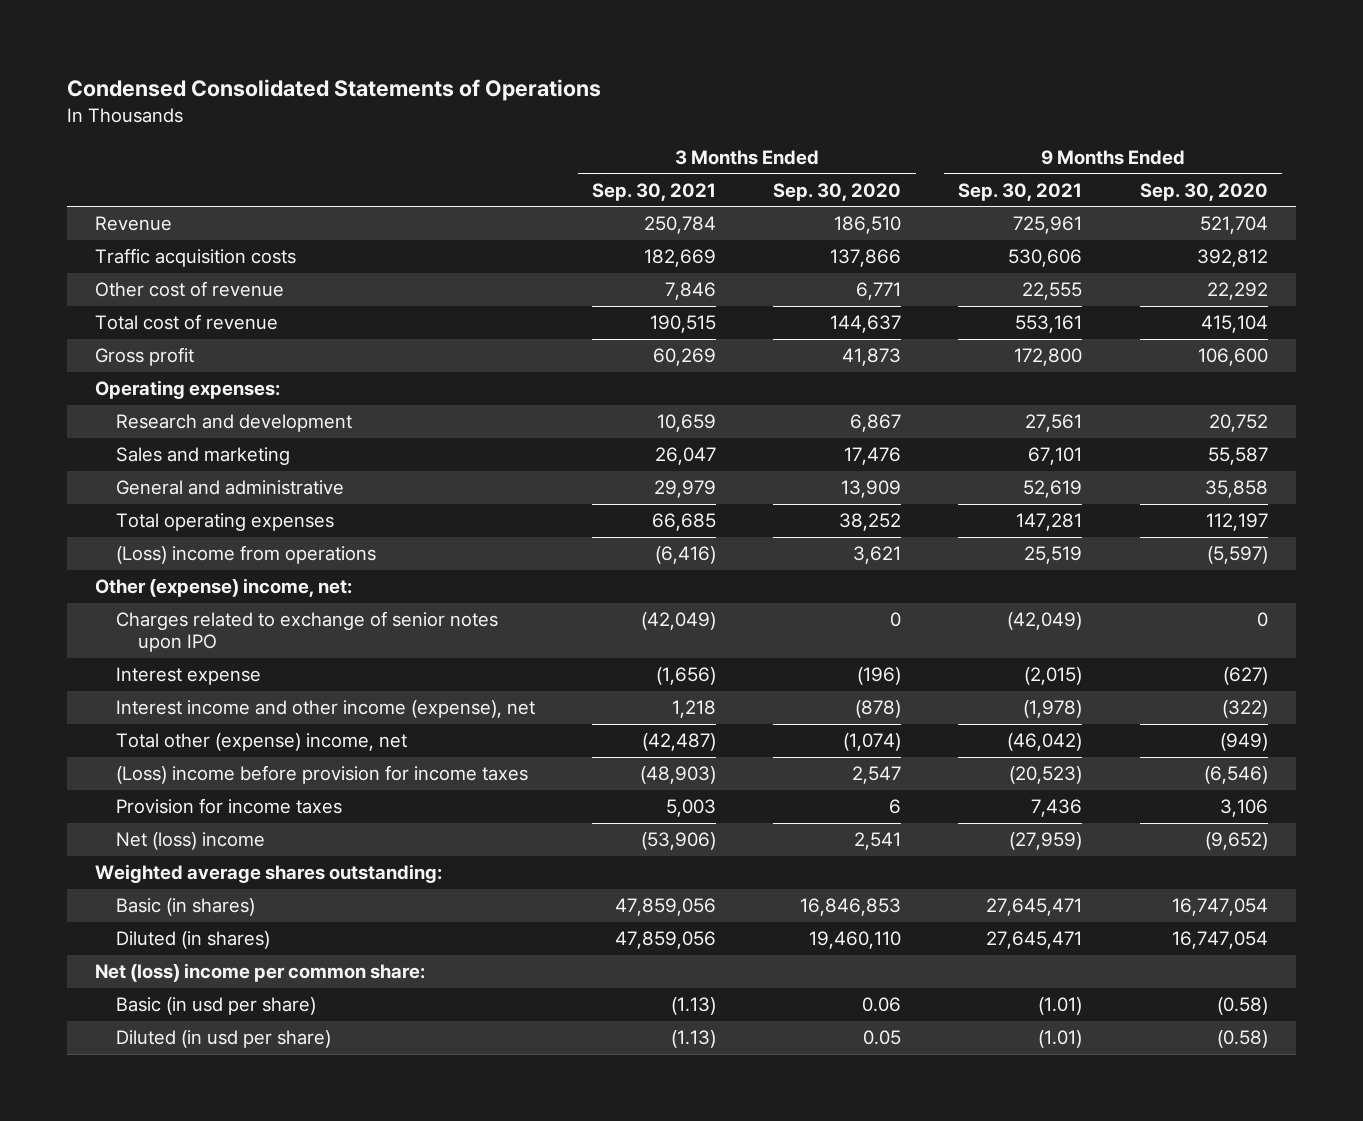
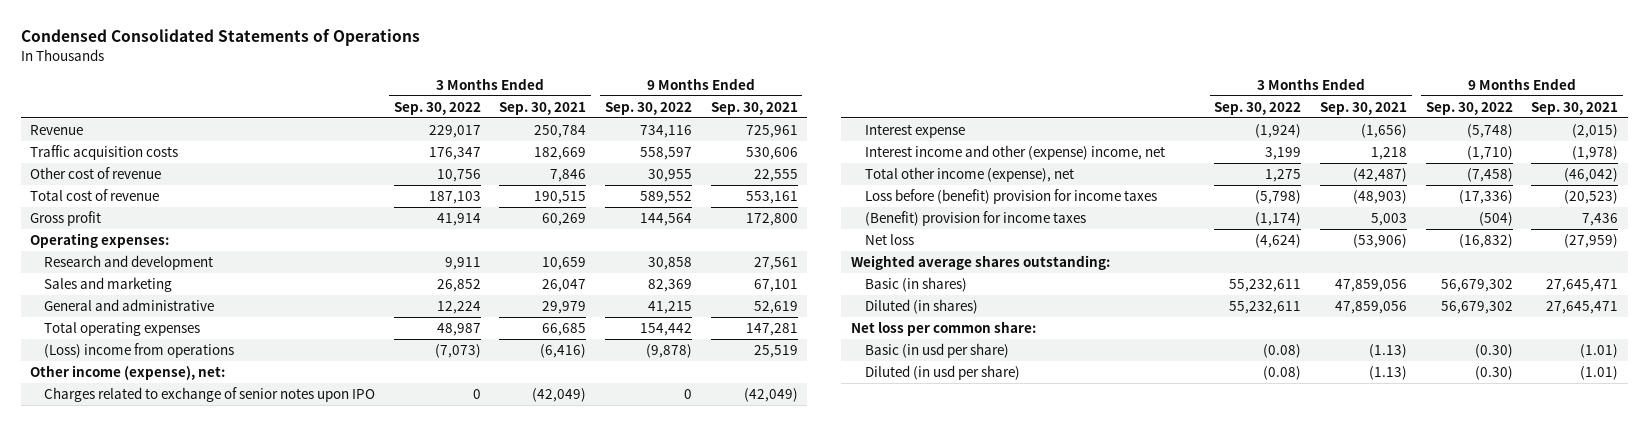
- | 3 Months Ended Sep. 30, 2021 | 3 Months Ended Sep. 30, 2020 | 9 Months Ended Sep. 30, 2021 | 9 Months Ended Sep. 30, 2020
+ | 3 Months Ended Sep. 30, 2022 | 3 Months Ended Sep. 30, 2021 | 9 Months Ended Sep. 30, 2022 | 9 Months Ended Sep. 30, 2021
- Other (expense) income, net:
+ Other income (expense), net:
- Interest income and other income (expense), net | 1,218 | (878) | (1,978) | (322)
- Total other (expense) income, net | (42,487) | (1,074) | (46,042) | (949)
- (Loss) income before provision for income taxes | (48,903) | 2,547 | (20,523) | (6,546)
- Provision for income taxes | 5,003 | 6 | 7,436 | 3,106
- Net (loss) income | (53,906) | 2,541 | (27,959) | (9,652)
+ Interest income and other (expense) income, net | 3,199 | 1,218 | (1,710) | (1,978)
+ Total other income (expense), net | 1,275 | (42,487) | (7,458) | (46,042)
+ Loss before (benefit) provision for income taxes | (5,798) | (48,903) | (17,336) | (20,523)
+ (Benefit) provision for income taxes | (1,174) | 5,003 | (504) | 7,436
+ Net loss | (4,624) | (53,906) | (16,832) | (27,959)
- Net (loss) income per common share:
+ Net loss per common share:

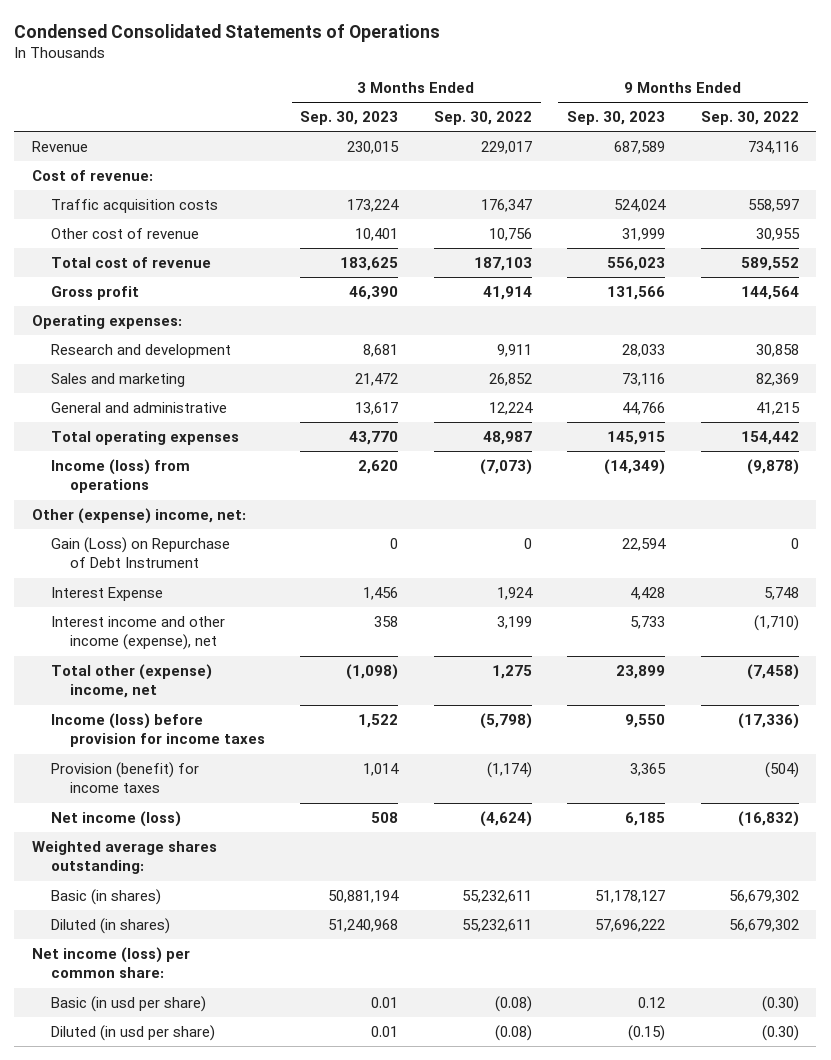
- | 3 Months Ended Sep. 30, 2022 | 3 Months Ended Sep. 30, 2021 | 9 Months Ended Sep. 30, 2022 | 9 Months Ended Sep. 30, 2021
+ | 3 Months Ended Sep. 30, 2023 | 3 Months Ended Sep. 30, 2022 | 9 Months Ended Sep. 30, 2023 | 9 Months Ended Sep. 30, 2022
+ Cost of revenue:
- (Loss) income from operations | (7,073) | (6,416) | (9,878) | 25,519
- Other income (expense), net:
- Charges related to exchange of senior notes upon IPO | 0 | (42,049) | 0 | (42,049)
- Interest expense | (1,924) | (1,656) | (5,748) | (2,015)
- Interest income and other (expense) income, net | 3,199 | 1,218 | (1,710) | (1,978)
- Total other income (expense), net | 1,275 | (42,487) | (7,458) | (46,042)
- Loss before (benefit) provision for income taxes | (5,798) | (48,903) | (17,336) | (20,523)
- (Benefit) provision for income taxes | (1,174) | 5,003 | (504) | 7,436
- Net loss | (4,624) | (53,906) | (16,832) | (27,959)
+ Income (loss) from operations | 2,620 | (7,073) | (14,349) | (9,878)
+ Other (expense) income, net:
+ Gain (Loss) on Repurchase of Debt Instrument | 0 | 0 | 22,594 | 0
+ Interest Expense | 1,456 | 1,924 | 4,428 | 5,748
+ Interest income and other income (expense), net | 358 | 3,199 | 5,733 | (1,710)
+ Total other (expense) income, net | (1,098) | 1,275 | 23,899 | (7,458)
+ Income (loss) before provision for income taxes | 1,522 | (5,798) | 9,550 | (17,336)
+ Provision (benefit) for income taxes | 1,014 | (1,174) | 3,365 | (504)
+ Net income (loss) | 508 | (4,624) | 6,185 | (16,832)
- Net loss per common share:
+ Net income (loss) per common share:

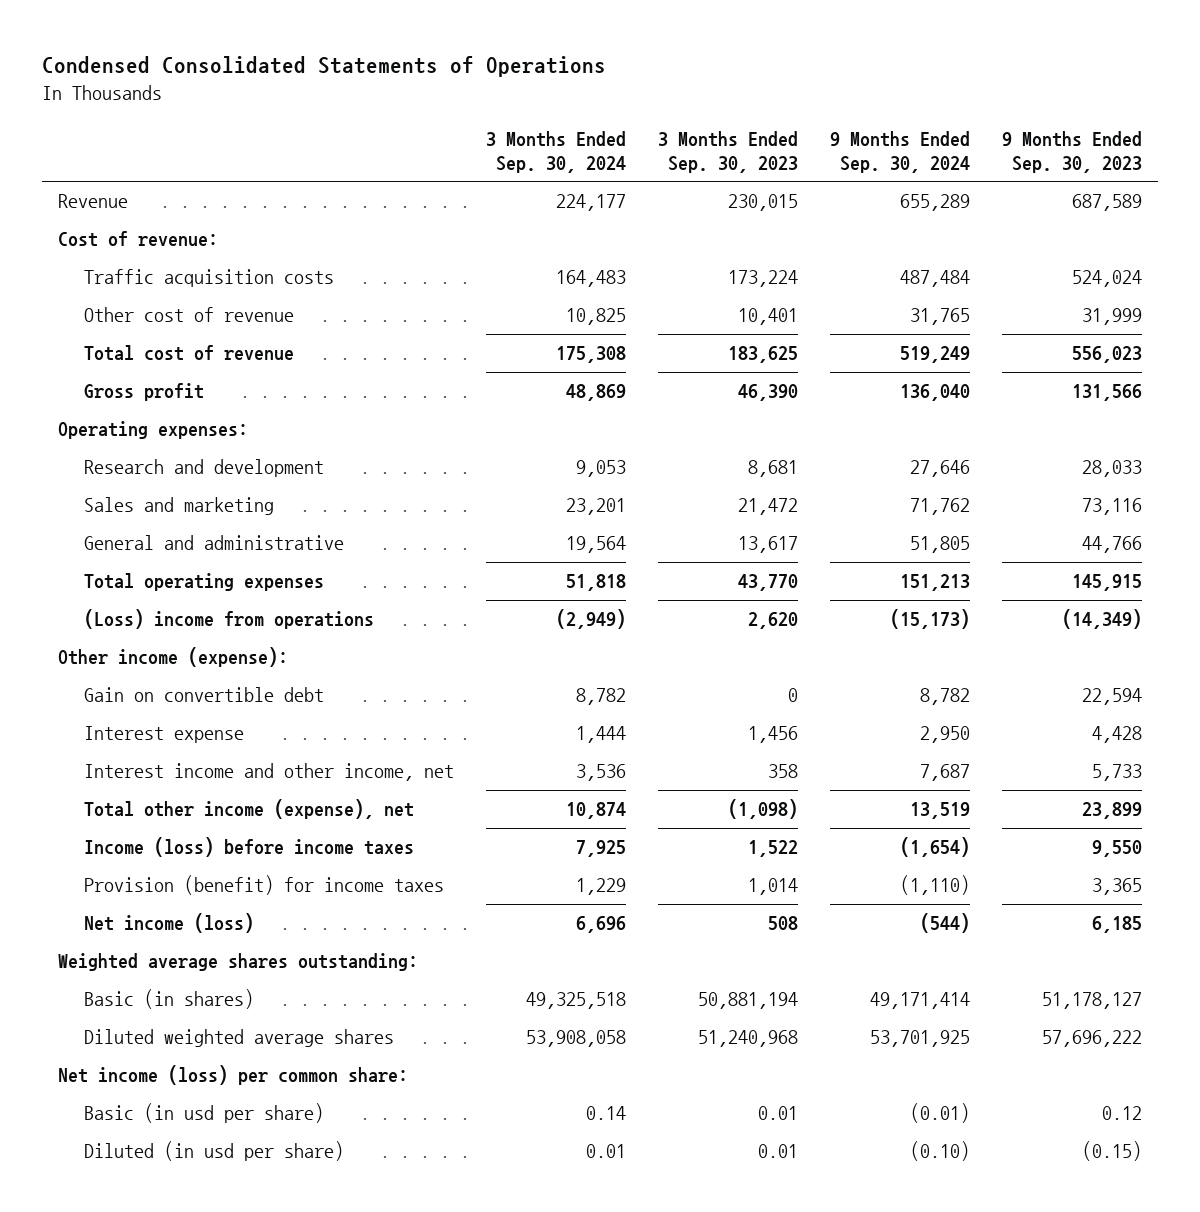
- | 3 Months Ended Sep. 30, 2023 | 3 Months Ended Sep. 30, 2022 | 9 Months Ended Sep. 30, 2023 | 9 Months Ended Sep. 30, 2022
+ | 3 Months Ended Sep. 30, 2024 | 3 Months Ended Sep. 30, 2023 | 9 Months Ended Sep. 30, 2024 | 9 Months Ended Sep. 30, 2023
- Income (loss) from operations | 2,620 | (7,073) | (14,349) | (9,878)
- Other (expense) income, net:
- Gain (Loss) on Repurchase of Debt Instrument | 0 | 0 | 22,594 | 0
- Interest Expense | 1,456 | 1,924 | 4,428 | 5,748
- Interest income and other income (expense), net | 358 | 3,199 | 5,733 | (1,710)
- Total other (expense) income, net | (1,098) | 1,275 | 23,899 | (7,458)
- Income (loss) before provision for income taxes | 1,522 | (5,798) | 9,550 | (17,336)
+ (Loss) income from operations | (2,949) | 2,620 | (15,173) | (14,349)
+ Other income (expense):
+ Gain on convertible debt | 8,782 | 0 | 8,782 | 22,594
+ Interest expense | 1,444 | 1,456 | 2,950 | 4,428
+ Interest income and other income, net | 3,536 | 358 | 7,687 | 5,733
+ Total other income (expense), net | 10,874 | (1,098) | 13,519 | 23,899
+ Income (loss) before income taxes | 7,925 | 1,522 | (1,654) | 9,550
- Diluted (in shares) | 51,240,968 | 55,232,611 | 57,696,222 | 56,679,302
+ Diluted weighted average shares | 53,908,058 | 51,240,968 | 53,701,925 | 57,696,222

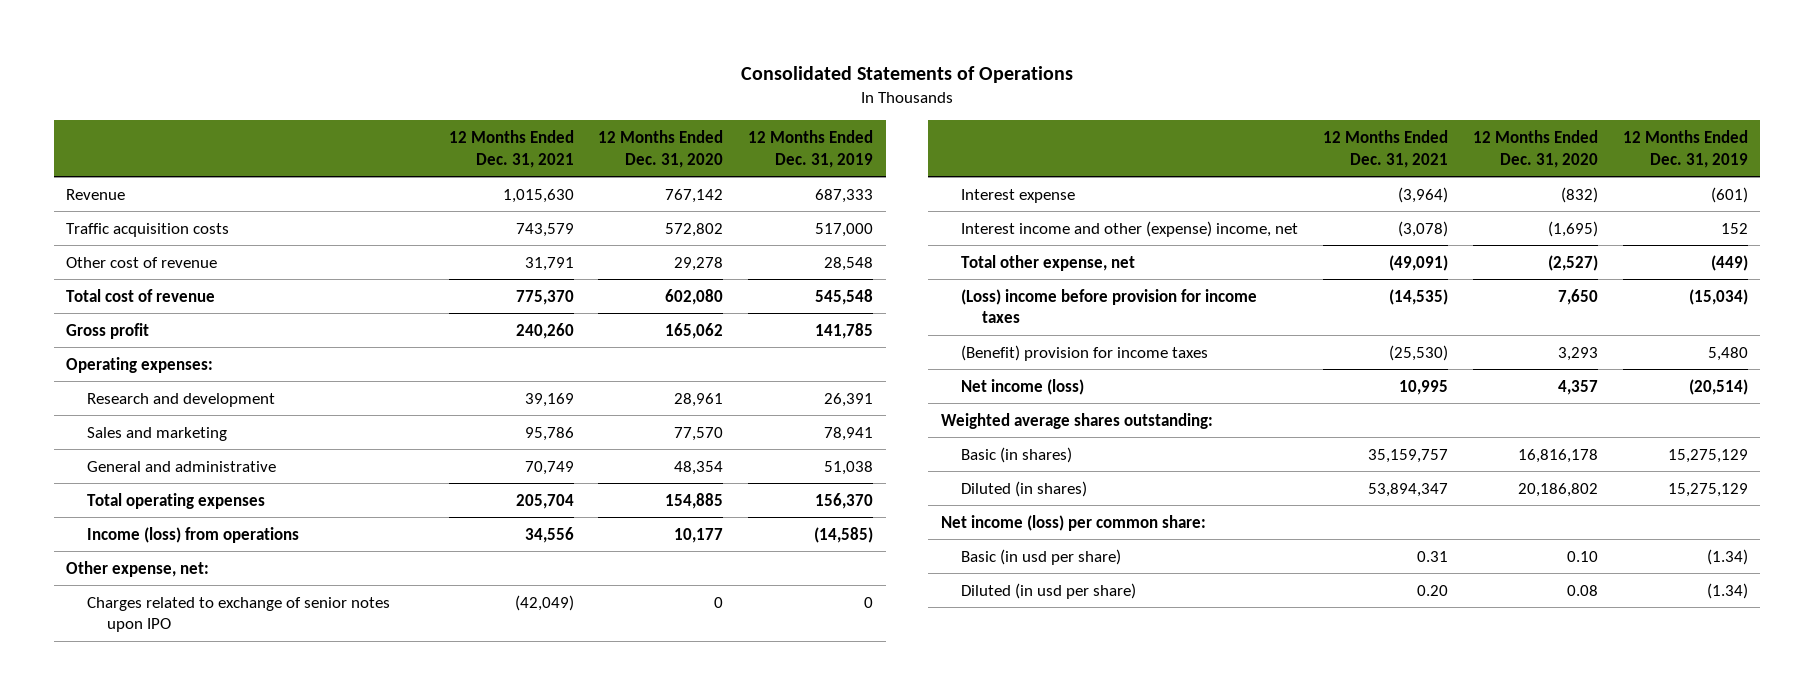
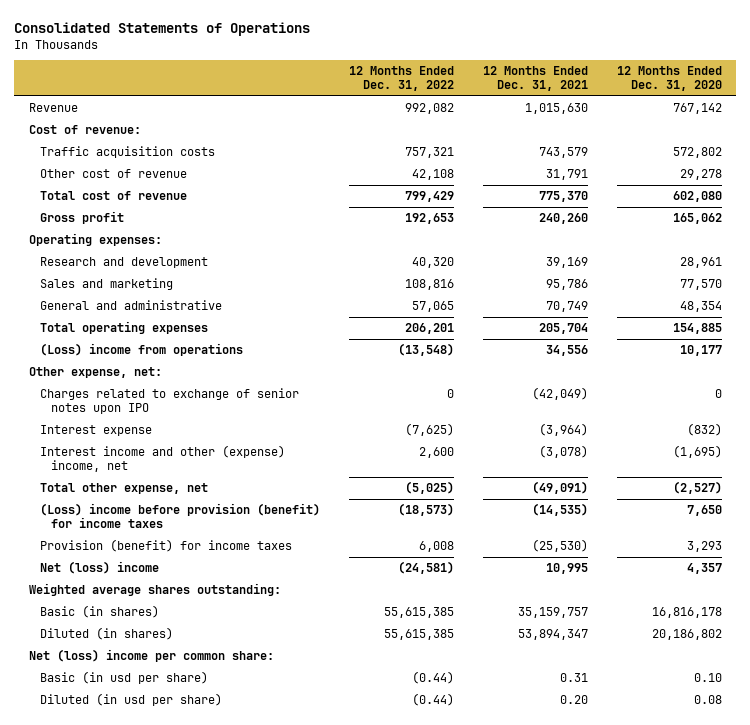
- | 12 Months Ended Dec. 31, 2021 | 12 Months Ended Dec. 31, 2020 | 12 Months Ended Dec. 31, 2019
+ | 12 Months Ended Dec. 31, 2022 | 12 Months Ended Dec. 31, 2021 | 12 Months Ended Dec. 31, 2020
+ Cost of revenue:
- Income (loss) from operations | 34,556 | 10,177 | (14,585)
+ (Loss) income from operations | (13,548) | 34,556 | 10,177
- (Loss) income before provision for income taxes | (14,535) | 7,650 | (15,034)
- (Benefit) provision for income taxes | (25,530) | 3,293 | 5,480
- Net income (loss) | 10,995 | 4,357 | (20,514)
+ (Loss) income before provision (benefit) for income taxes | (18,573) | (14,535) | 7,650
+ Provision (benefit) for income taxes | 6,008 | (25,530) | 3,293
+ Net (loss) income | (24,581) | 10,995 | 4,357
- Net income (loss) per common share:
+ Net (loss) income per common share:

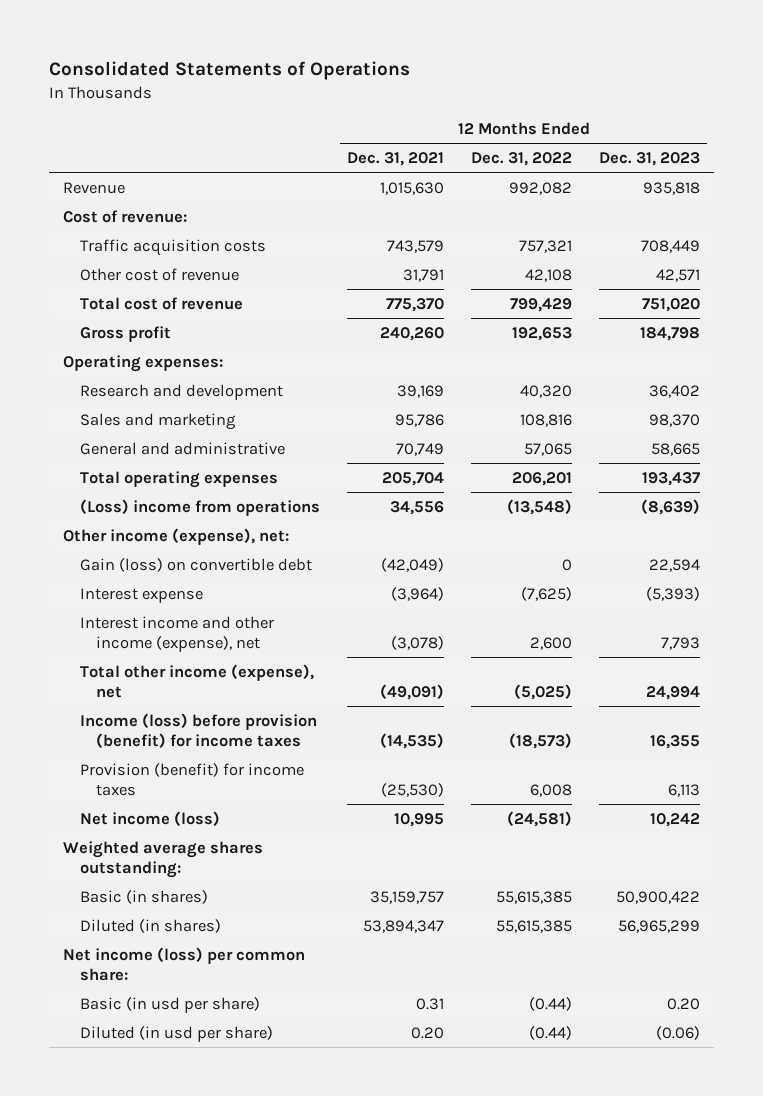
- | 12 Months Ended Dec. 31, 2022 | 12 Months Ended Dec. 31, 2021 | 12 Months Ended Dec. 31, 2020
+ | 12 Months Ended Dec. 31, 2021 | 12 Months Ended Dec. 31, 2022 | 12 Months Ended Dec. 31, 2023
- Other expense, net:
- Charges related to exchange of senior notes upon IPO | 0 | (42,049) | 0
+ Other income (expense), net:
+ Gain (loss) on convertible debt | (42,049) | 0 | 22,594
- Interest income and other (expense) income, net | 2,600 | (3,078) | (1,695)
- Total other expense, net | (5,025) | (49,091) | (2,527)
- (Loss) income before provision (benefit) for income taxes | (18,573) | (14,535) | 7,650
+ Interest income and other income (expense), net | (3,078) | 2,600 | 7,793
+ Total other income (expense), net | (49,091) | (5,025) | 24,994
+ Income (loss) before provision (benefit) for income taxes | (14,535) | (18,573) | 16,355
- Net (loss) income | (24,581) | 10,995 | 4,357
+ Net income (loss) | 10,995 | (24,581) | 10,242
- Net (loss) income per common share:
+ Net income (loss) per common share:

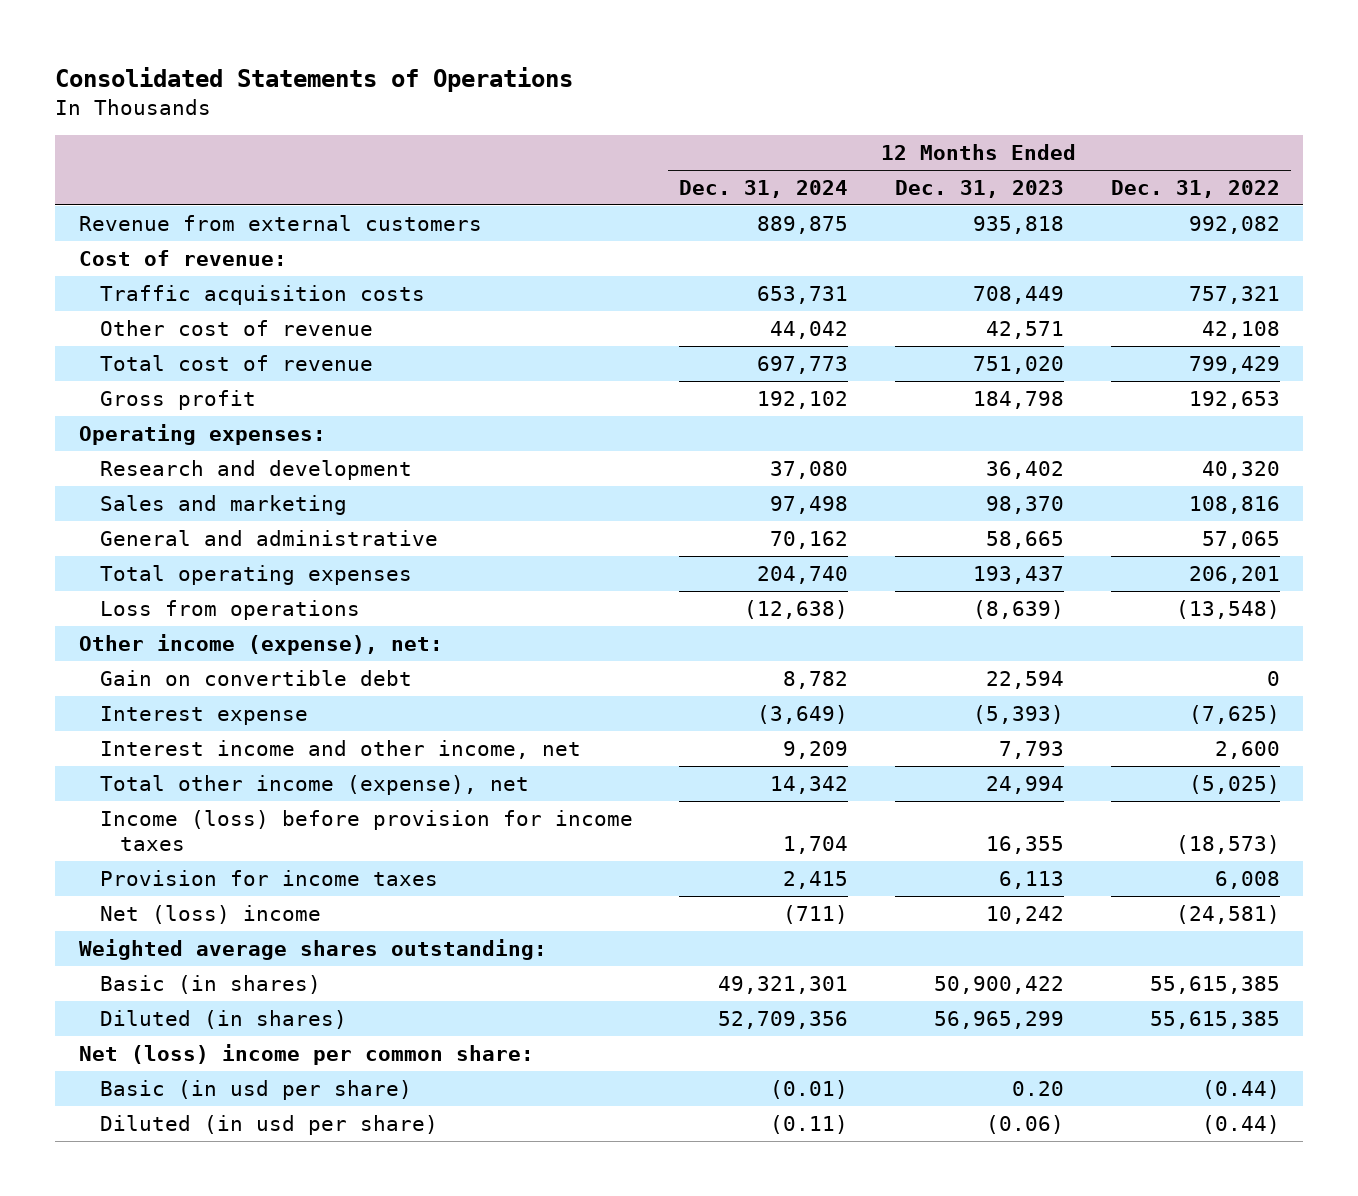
- | 12 Months Ended Dec. 31, 2021 | 12 Months Ended Dec. 31, 2022 | 12 Months Ended Dec. 31, 2023
+ | 12 Months Ended Dec. 31, 2024 | 12 Months Ended Dec. 31, 2023 | 12 Months Ended Dec. 31, 2022
- Revenue | 1,015,630 | 992,082 | 935,818
+ Revenue from external customers | 889,875 | 935,818 | 992,082
- (Loss) income from operations | 34,556 | (13,548) | (8,639)
+ Loss from operations | (12,638) | (8,639) | (13,548)
- Gain (loss) on convertible debt | (42,049) | 0 | 22,594
+ Gain on convertible debt | 8,782 | 22,594 | 0
- Interest income and other income (expense), net | (3,078) | 2,600 | 7,793
+ Interest income and other income, net | 9,209 | 7,793 | 2,600
- Income (loss) before provision (benefit) for income taxes | (14,535) | (18,573) | 16,355
- Provision (benefit) for income taxes | (25,530) | 6,008 | 6,113
- Net income (loss) | 10,995 | (24,581) | 10,242
+ Income (loss) before provision for income taxes | 1,704 | 16,355 | (18,573)
+ Provision for income taxes | 2,415 | 6,113 | 6,008
+ Net (loss) income | (711) | 10,242 | (24,581)
- Net income (loss) per common share:
+ Net (loss) income per common share:

